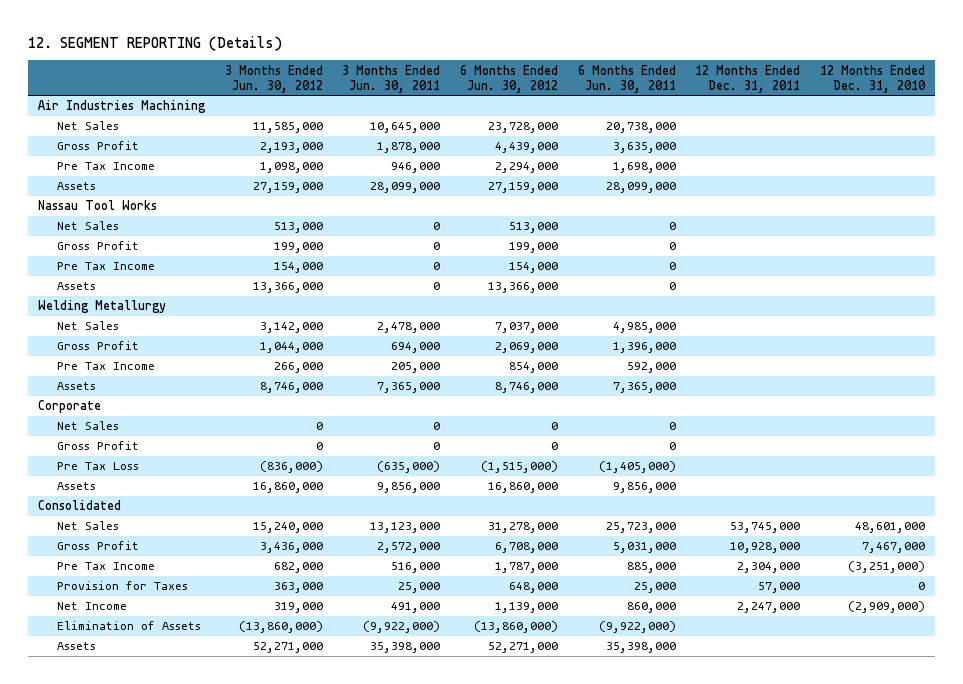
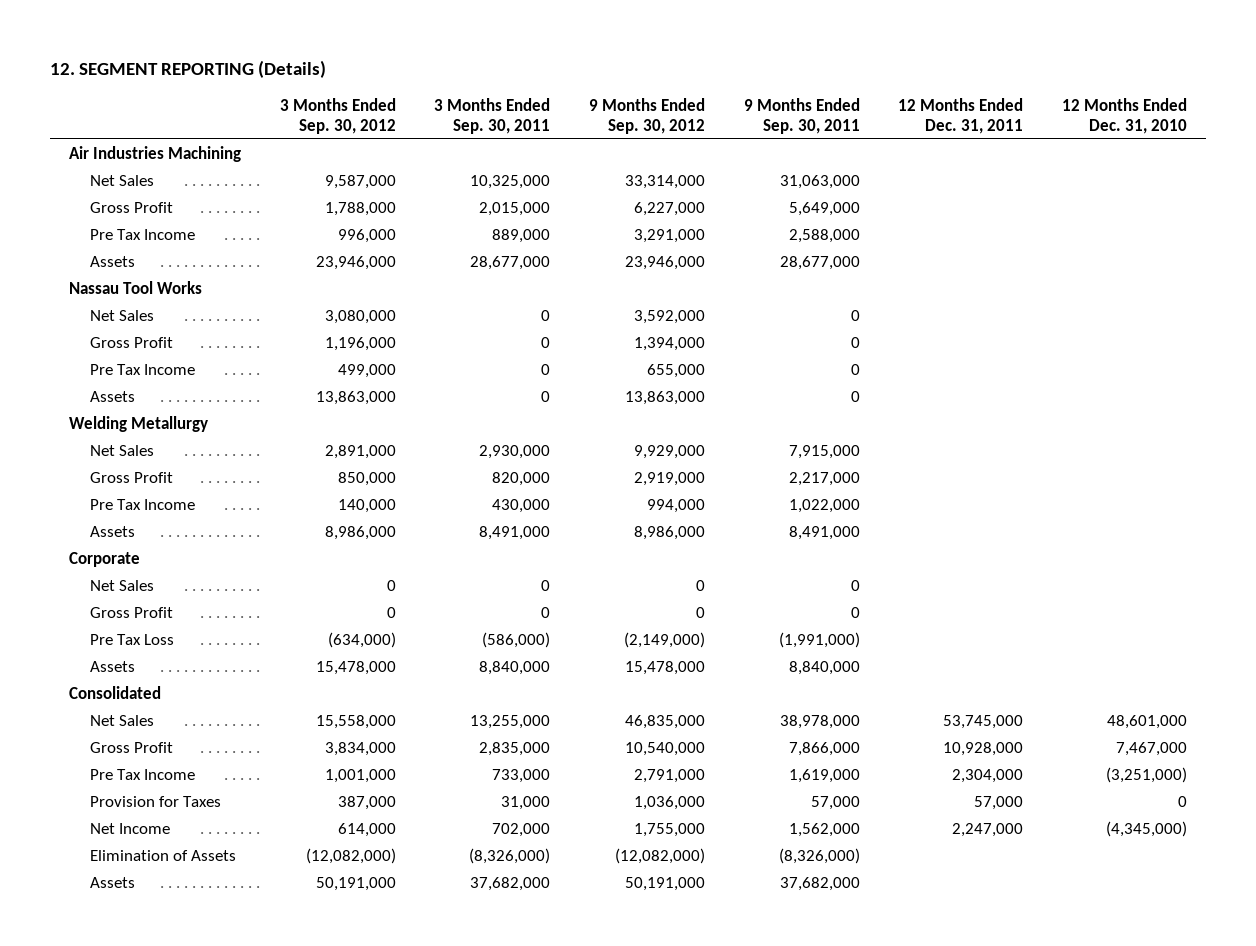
- | 3 Months Ended Jun. 30, 2012 | 3 Months Ended Jun. 30, 2011 | 6 Months Ended Jun. 30, 2012 | 6 Months Ended Jun. 30, 2011 | 12 Months Ended Dec. 31, 2011 | 12 Months Ended Dec. 31, 2010
+ | 3 Months Ended Sep. 30, 2012 | 3 Months Ended Sep. 30, 2011 | 9 Months Ended Sep. 30, 2012 | 9 Months Ended Sep. 30, 2011 | 12 Months Ended Dec. 31, 2011 | 12 Months Ended Dec. 31, 2010
- Net Income | 319,000 | 491,000 | 1,139,000 | 860,000 | 2,247,000 | (2,909,000)
+ Net Income | 614,000 | 702,000 | 1,755,000 | 1,562,000 | 2,247,000 | (4,345,000)

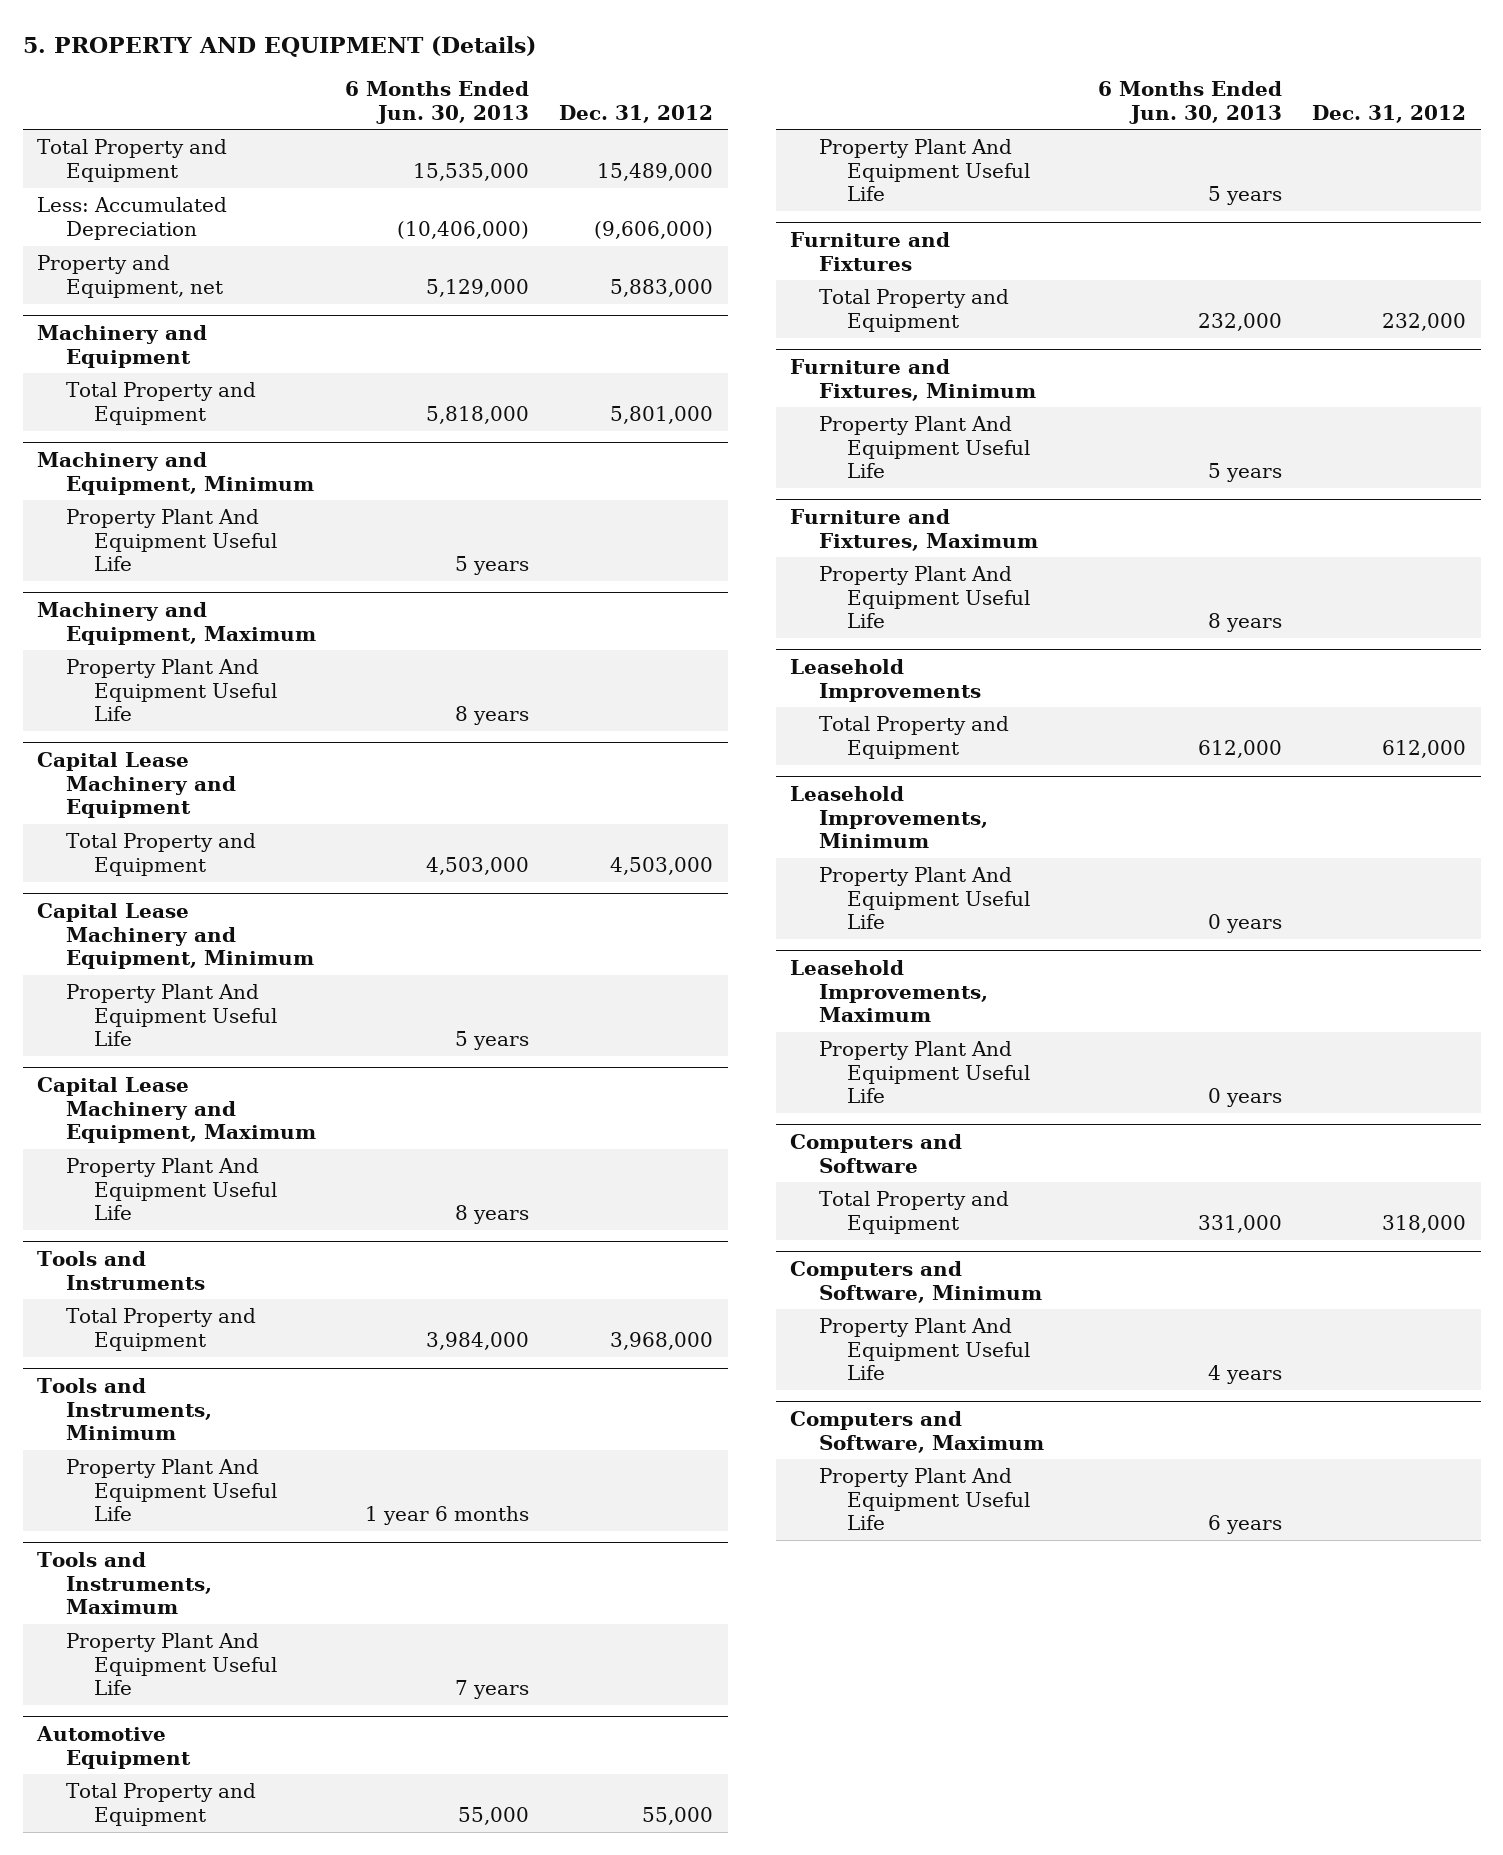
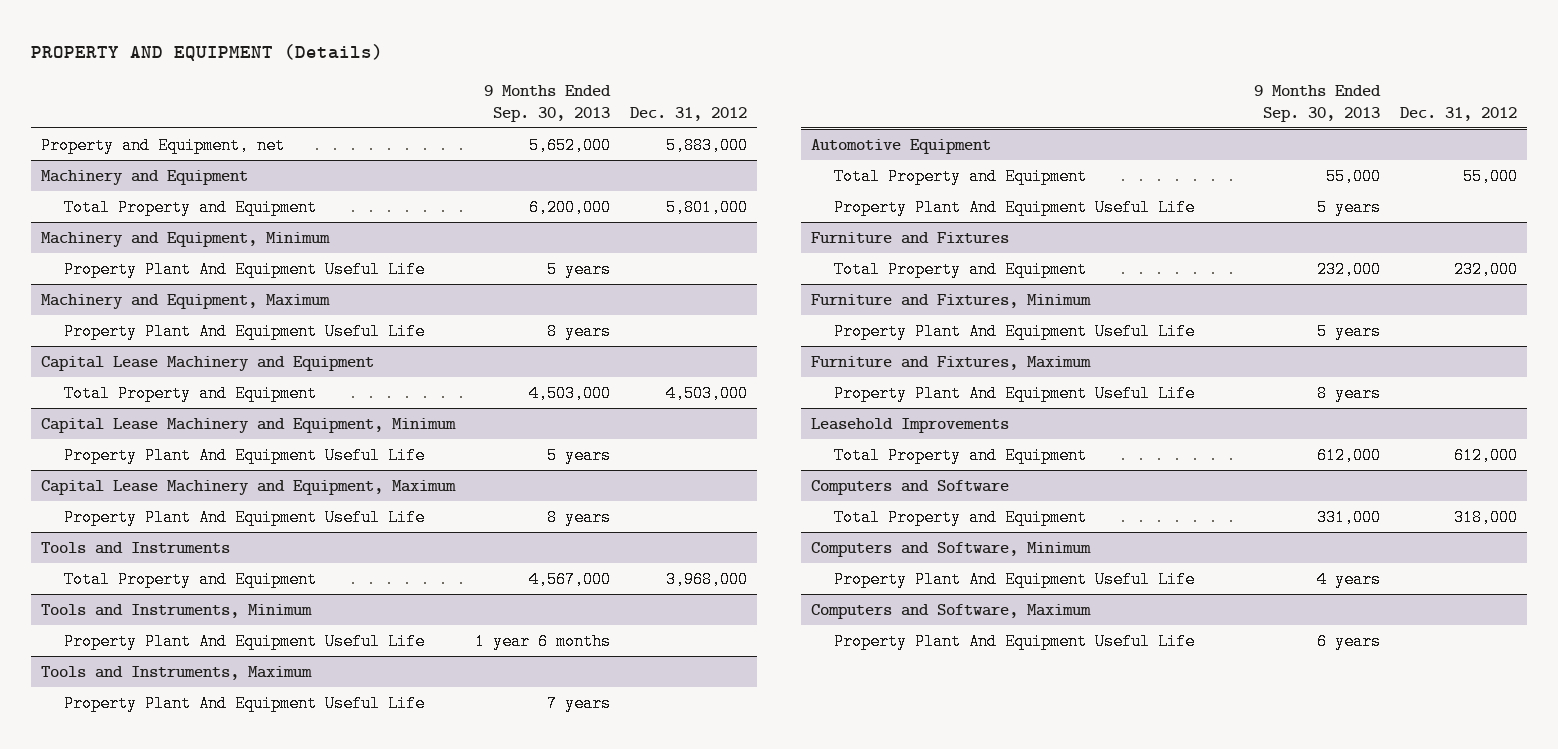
- 5. PROPERTY AND EQUIPMENT (Details)
+ PROPERTY AND EQUIPMENT (Details)
- | 6 Months Ended Jun. 30, 2013 | Dec. 31, 2012
+ | 9 Months Ended Sep. 30, 2013 | Dec. 31, 2012
- Total Property and Equipment | 15,535,000 | 15,489,000
- Less: Accumulated Depreciation | (10,406,000) | (9,606,000)
- Leasehold Improvements, Minimum
- Property Plant And Equipment Useful Life | 0 years |
- Leasehold Improvements, Maximum
- Property Plant And Equipment Useful Life | 0 years |

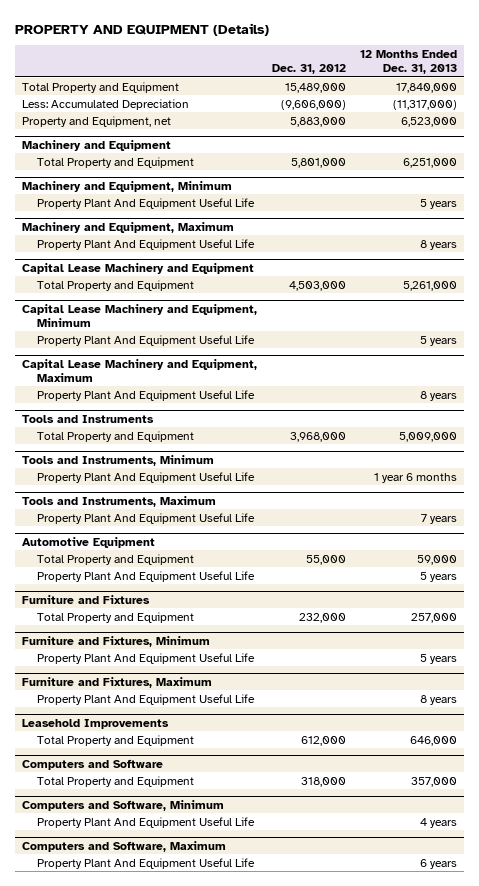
- | 9 Months Ended Sep. 30, 2013 | Dec. 31, 2012
+ | Dec. 31, 2012 | 12 Months Ended Dec. 31, 2013
+ Total Property and Equipment | 15,489,000 | 17,840,000
+ Less: Accumulated Depreciation | (9,606,000) | (11,317,000)

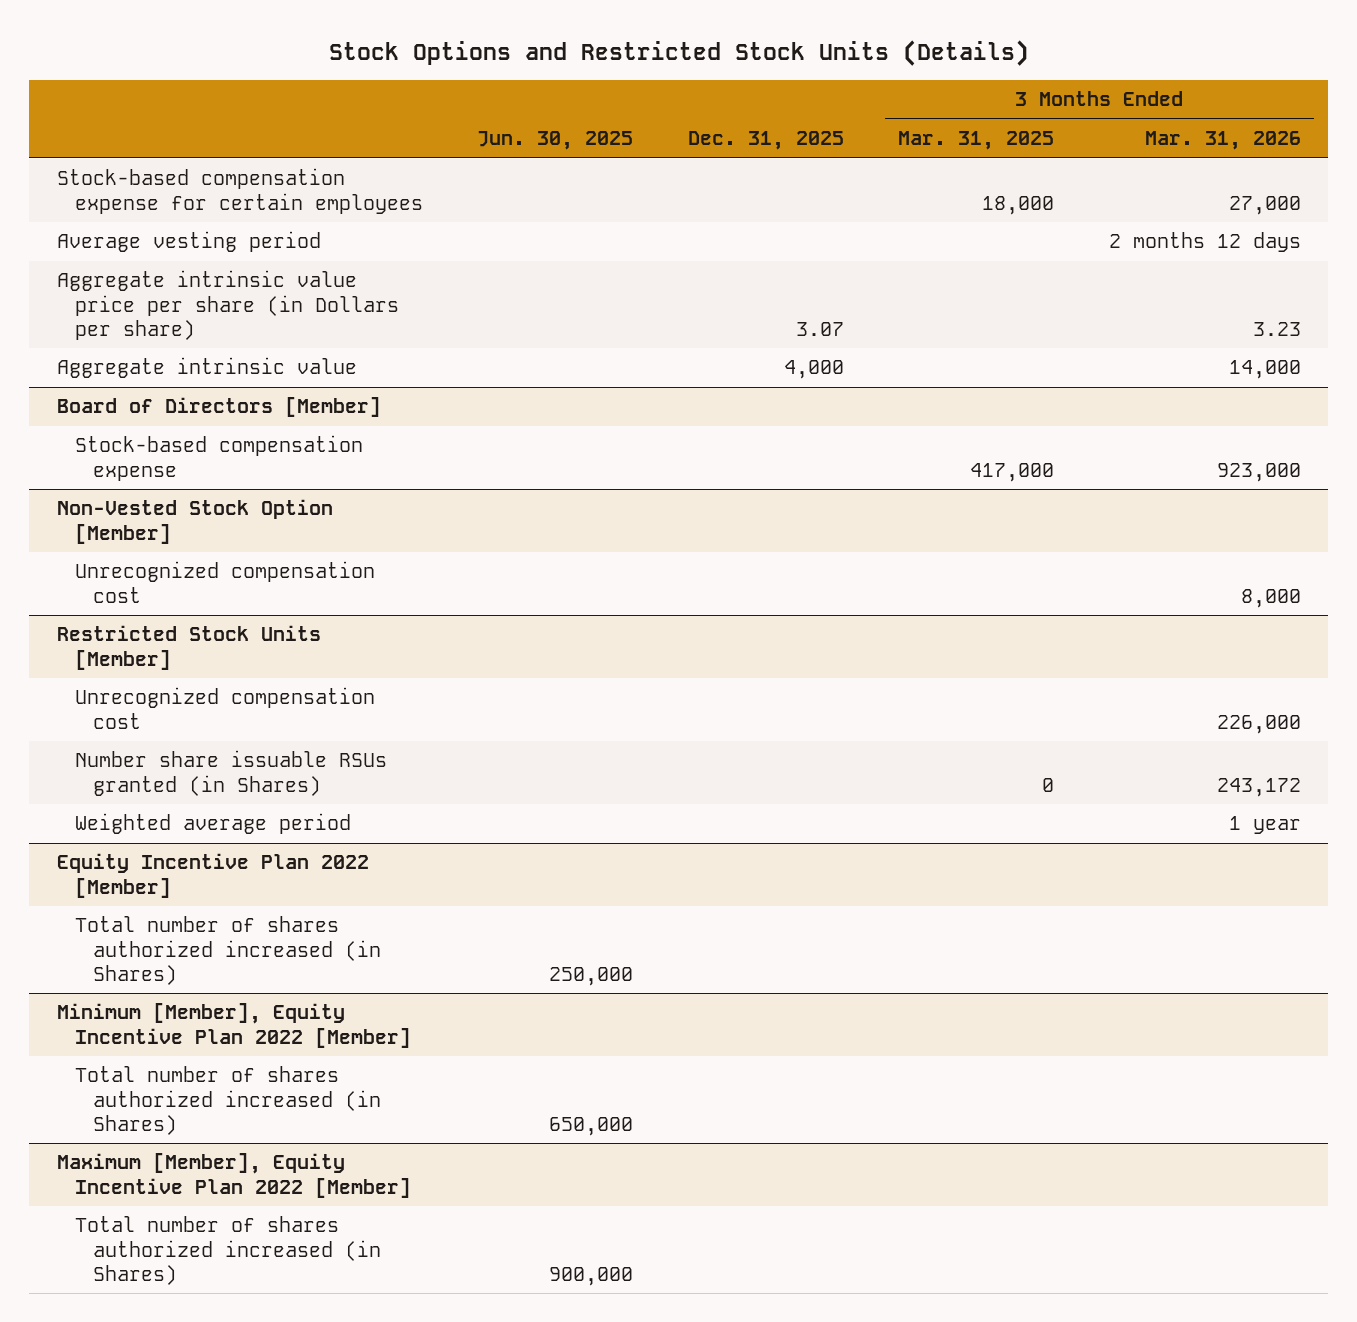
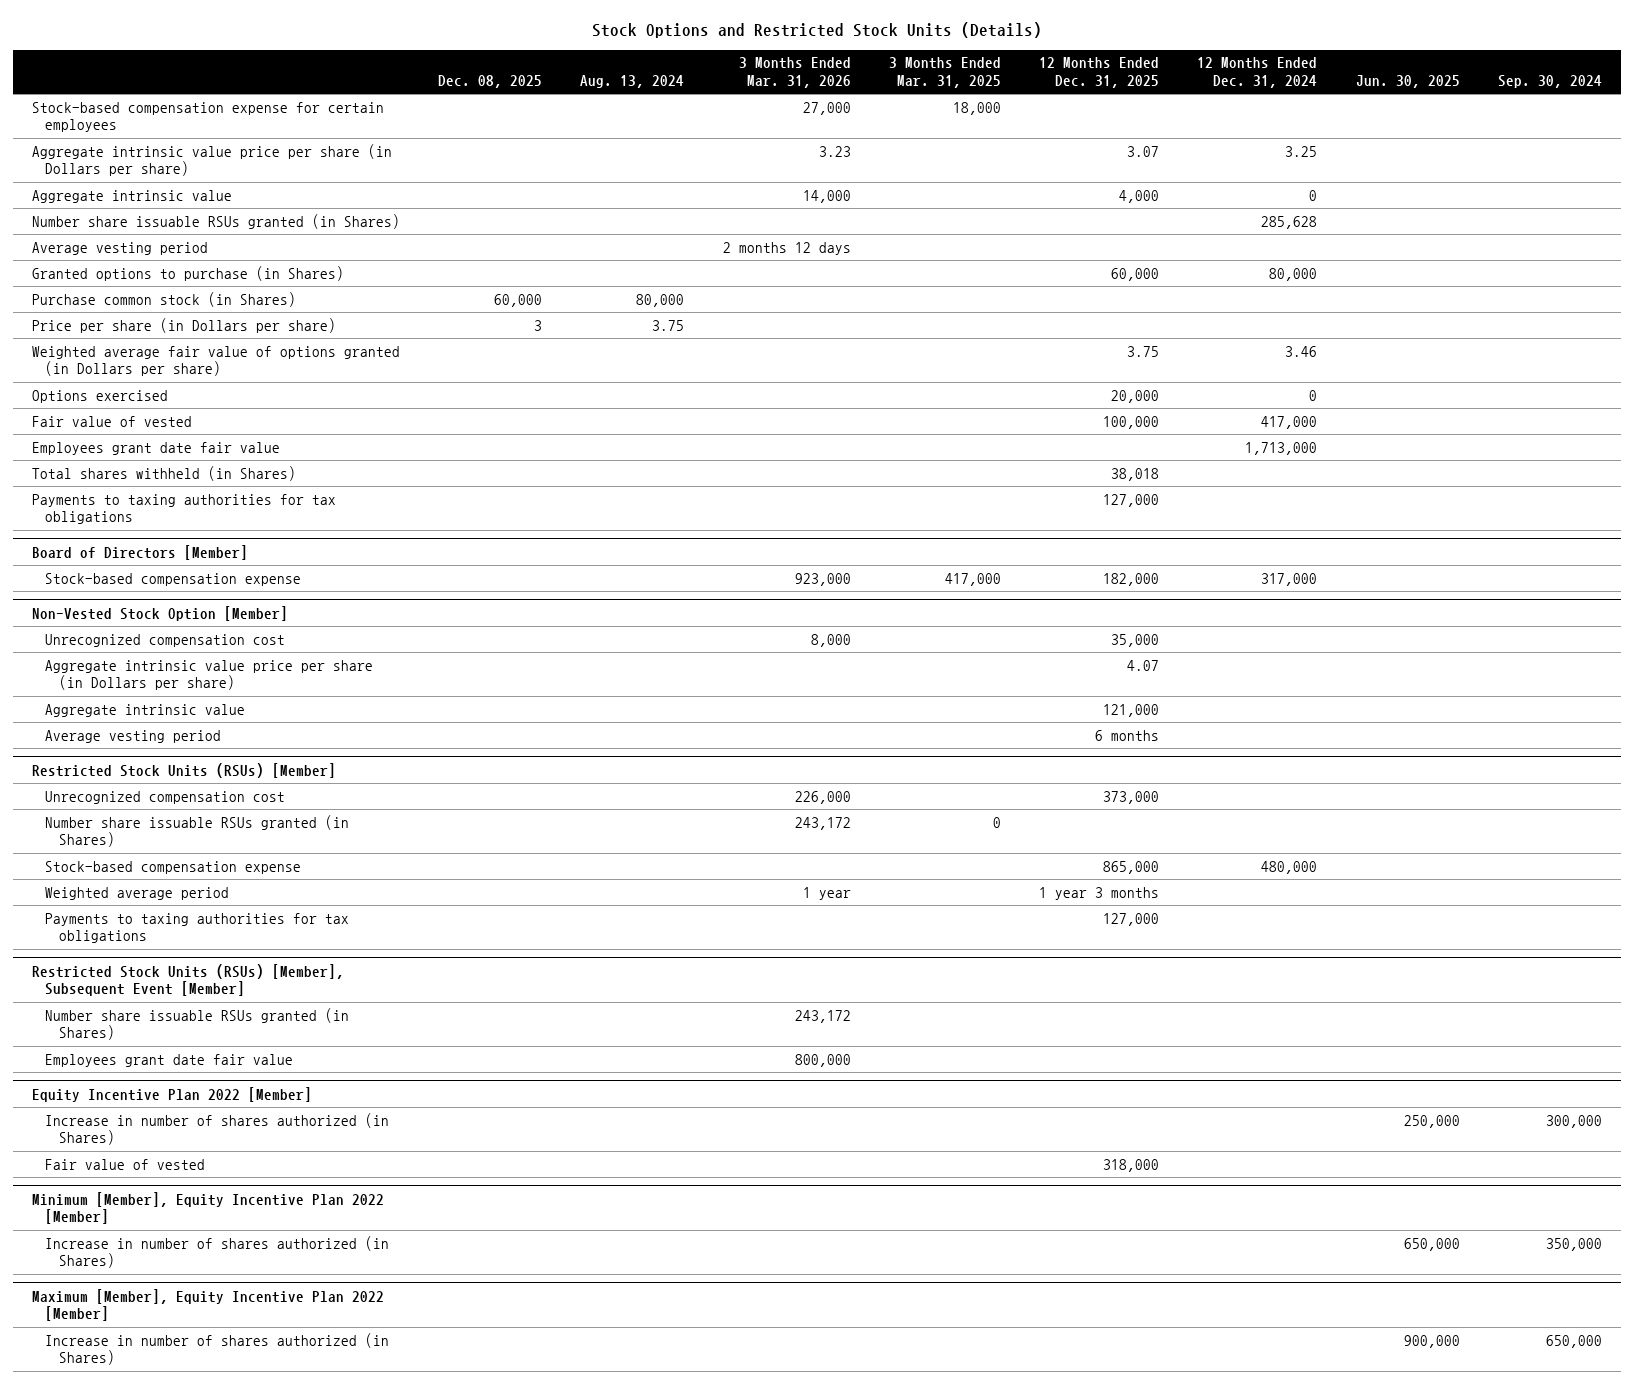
- | Jun. 30, 2025 | Dec. 31, 2025 | 3 Months Ended Mar. 31, 2025 | 3 Months Ended Mar. 31, 2026
+ | Dec. 08, 2025 | Aug. 13, 2024 | 3 Months Ended Mar. 31, 2026 | 3 Months Ended Mar. 31, 2025 | 12 Months Ended Dec. 31, 2025 | 12 Months Ended Dec. 31, 2024 | Jun. 30, 2025 | Sep. 30, 2024
+ Number share issuable RSUs granted (in Shares) | | | | | | 285,628 | |
moved down: Average vesting period | | | 2 months 12 days | | | | |
+ Granted options to purchase (in Shares) | | | | | 60,000 | 80,000 | |
+ Purchase common stock (in Shares) | 60,000 | 80,000 | | | | | |
+ Price per share (in Dollars per share) | 3 | 3.75 | | | | | |
+ Weighted average fair value of options granted (in Dollars per share) | | | | | 3.75 | 3.46 | |
+ Options exercised | | | | | 20,000 | 0 | |
+ Fair value of vested | | | | | 100,000 | 417,000 | |
+ Employees grant date fair value | | | | | | 1,713,000 | |
+ Total shares withheld (in Shares) | | | | | 38,018 | | |
+ Payments to taxing authorities for tax obligations | | | | | 127,000 | | |
- Restricted Stock Units [Member]
@ Non-Vested Stock Option [Member]
+ Aggregate intrinsic value price per share (in Dollars per share) | | | | | 4.07 | | |
+ Aggregate intrinsic value | | | | | 121,000 | | |
+ Average vesting period | | | | | 6 months | | |
+ Restricted Stock Units (RSUs) [Member]
+ Stock-based compensation expense | | | | | 865,000 | 480,000 | |
+ Payments to taxing authorities for tax obligations | | | | | 127,000 | | |
+ Restricted Stock Units (RSUs) [Member], Subsequent Event [Member]
+ Number share issuable RSUs granted (in Shares) | | | 243,172 | | | | |
+ Employees grant date fair value | | | 800,000 | | | | |
@ Equity Incentive Plan 2022 [Member]
- Total number of shares authorized increased (in Shares) | 250,000 | | |
+ Increase in number of shares authorized (in Shares) | | | | | | | 250,000 | 300,000
+ Fair value of vested | | | | | 318,000 | | |
@ Minimum [Member], Equity Incentive Plan 2022 [Member]
- Total number of shares authorized increased (in Shares) | 650,000 | | |
+ Increase in number of shares authorized (in Shares) | | | | | | | 650,000 | 350,000
@ Maximum [Member], Equity Incentive Plan 2022 [Member]
- Total number of shares authorized increased (in Shares) | 900,000 | | |
+ Increase in number of shares authorized (in Shares) | | | | | | | 900,000 | 650,000

